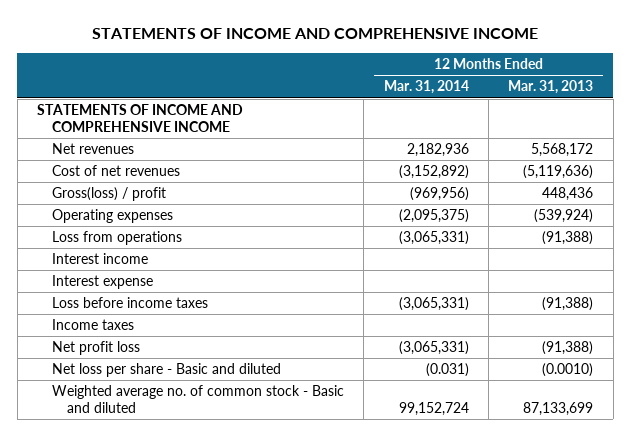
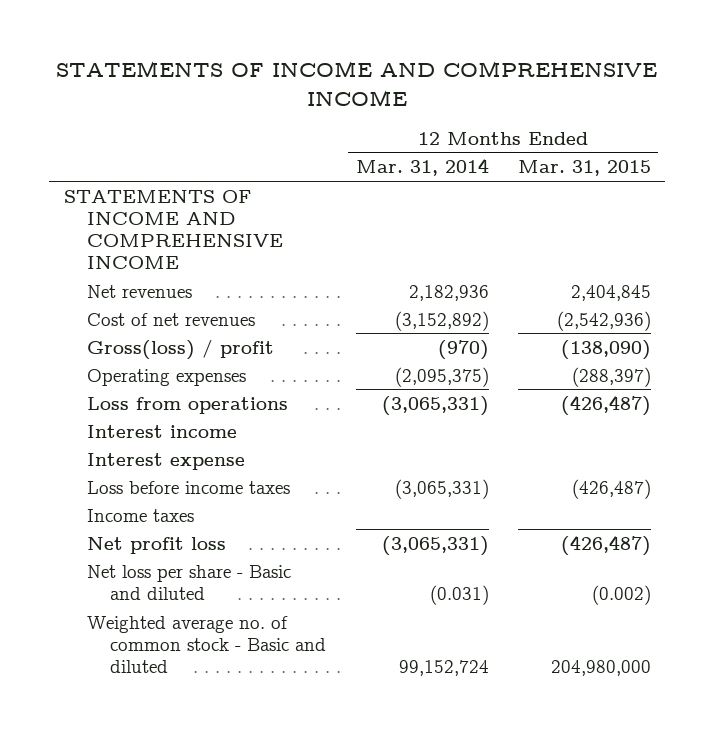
- | 12 Months Ended Mar. 31, 2014 | 12 Months Ended Mar. 31, 2013
+ | 12 Months Ended Mar. 31, 2014 | 12 Months Ended Mar. 31, 2015
- Gross(loss) / profit | (969,956) | 448,436
+ Gross(loss) / profit | (970) | (138,090)

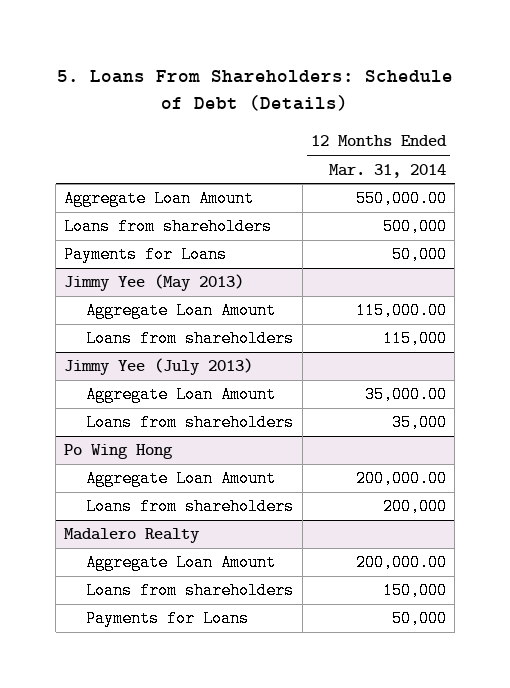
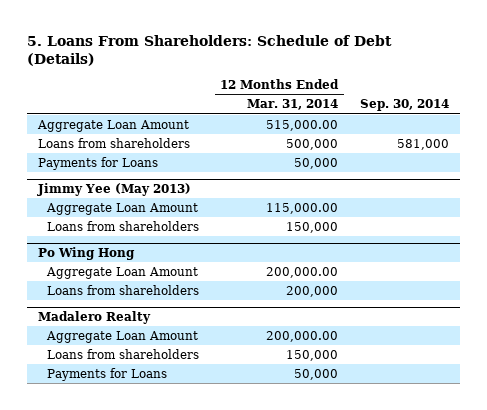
- | 12 Months Ended Mar. 31, 2014
+ | 12 Months Ended Mar. 31, 2014 | Sep. 30, 2014
- Aggregate Loan Amount | 550,000.00
+ Aggregate Loan Amount | 515,000.00 |
@ Jimmy Yee (May 2013)
- Loans from shareholders | 115,000
- Jimmy Yee (July 2013)
- Aggregate Loan Amount | 35,000.00
- Loans from shareholders | 35,000
@ Jimmy Yee (May 2013)
+ Loans from shareholders | 150,000 |

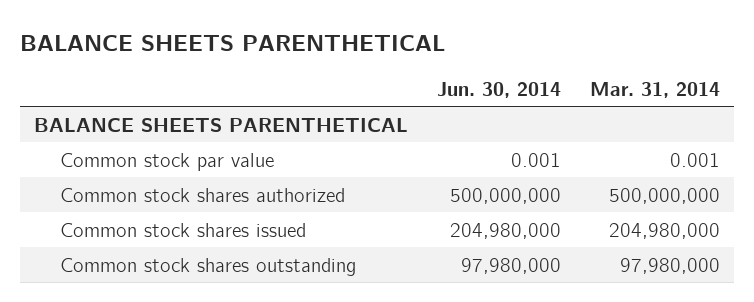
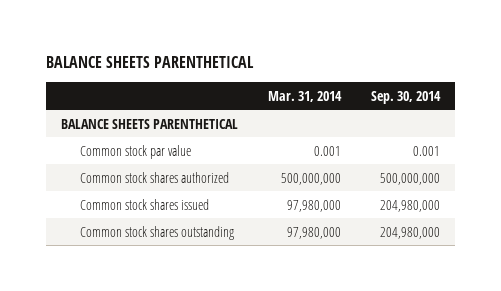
- | Jun. 30, 2014 | Mar. 31, 2014
+ | Mar. 31, 2014 | Sep. 30, 2014
- Common stock shares issued | 204,980,000 | 204,980,000
+ Common stock shares issued | 97,980,000 | 204,980,000

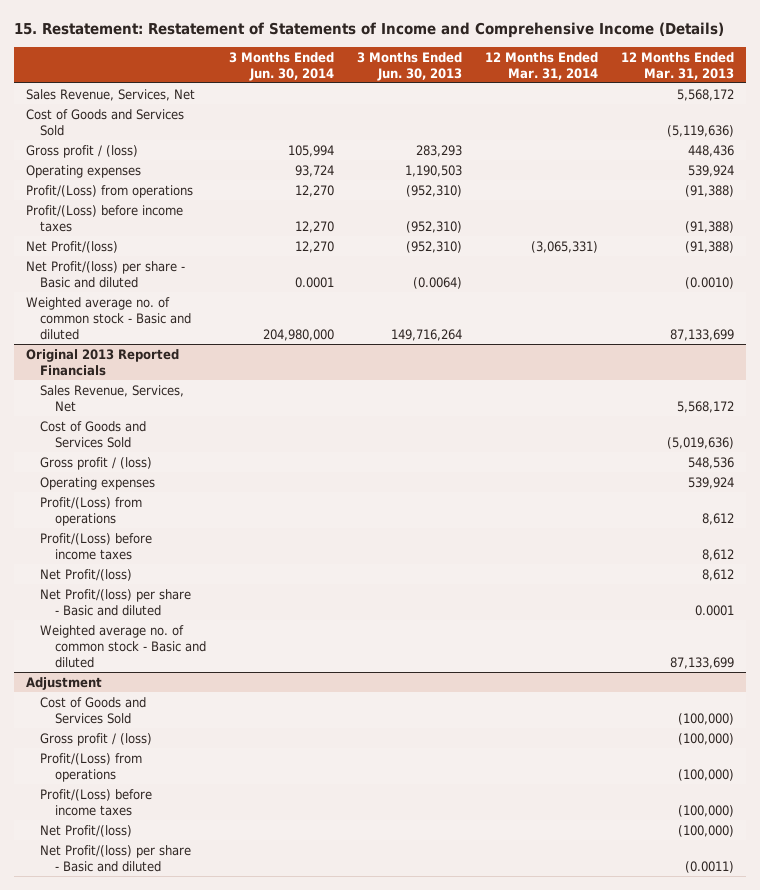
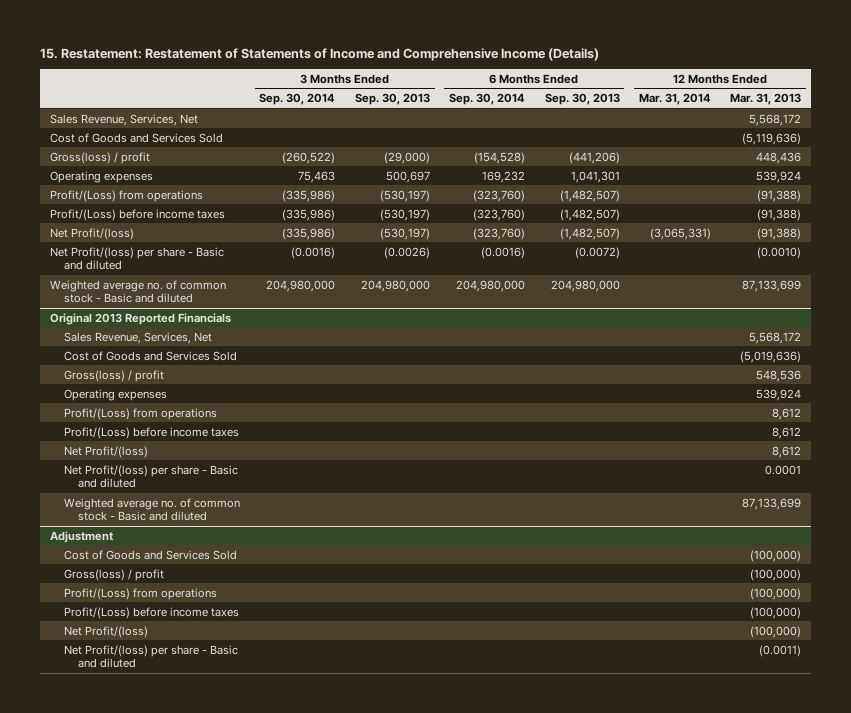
- | 3 Months Ended Jun. 30, 2014 | 3 Months Ended Jun. 30, 2013 | 12 Months Ended Mar. 31, 2014 | 12 Months Ended Mar. 31, 2013
+ | 3 Months Ended Sep. 30, 2014 | 3 Months Ended Sep. 30, 2013 | 6 Months Ended Sep. 30, 2014 | 6 Months Ended Sep. 30, 2013 | 12 Months Ended Mar. 31, 2014 | 12 Months Ended Mar. 31, 2013
- Gross profit / (loss) | 105,994 | 283,293 | | 448,436
+ Gross(loss) / profit | (260,522) | (29,000) | (154,528) | (441,206) | | 448,436
@ Original 2013 Reported Financials
- Gross profit / (loss) | | | | 548,536
+ Gross(loss) / profit | | | | | | 548,536
@ Adjustment
- Gross profit / (loss) | | | | (100,000)
+ Gross(loss) / profit | | | | | | (100,000)

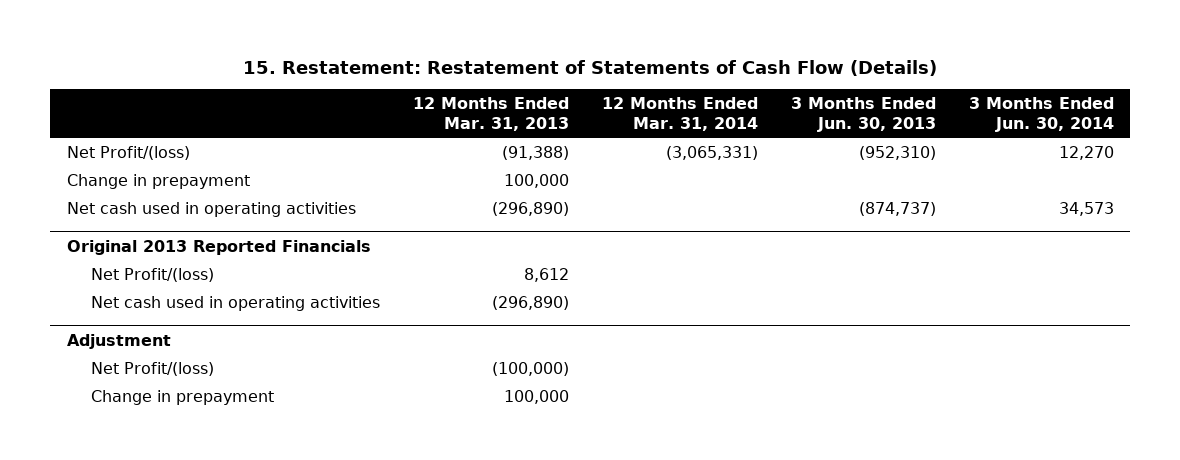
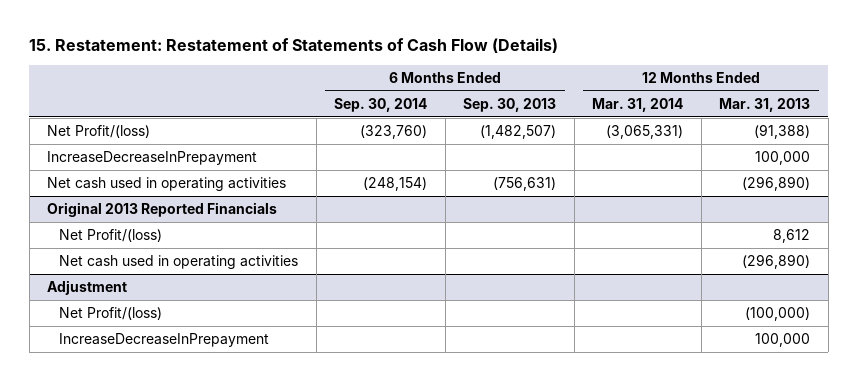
- | 12 Months Ended Mar. 31, 2013 | 12 Months Ended Mar. 31, 2014 | 3 Months Ended Jun. 30, 2013 | 3 Months Ended Jun. 30, 2014
+ | 6 Months Ended Sep. 30, 2014 | 6 Months Ended Sep. 30, 2013 | 12 Months Ended Mar. 31, 2014 | 12 Months Ended Mar. 31, 2013
- Change in prepayment | 100,000 | | |
+ IncreaseDecreaseInPrepayment | | | | 100,000
@ Adjustment
- Change in prepayment | 100,000 | | |
+ IncreaseDecreaseInPrepayment | | | | 100,000

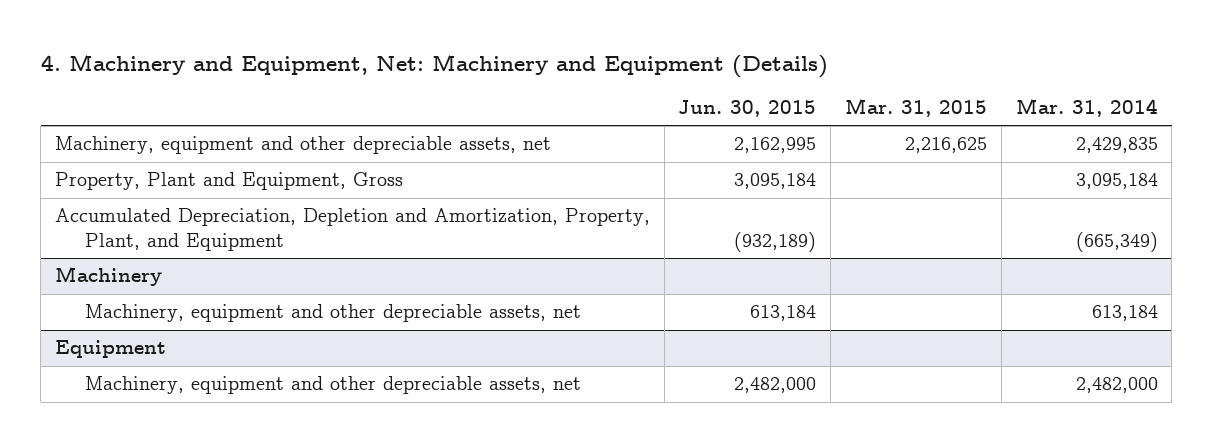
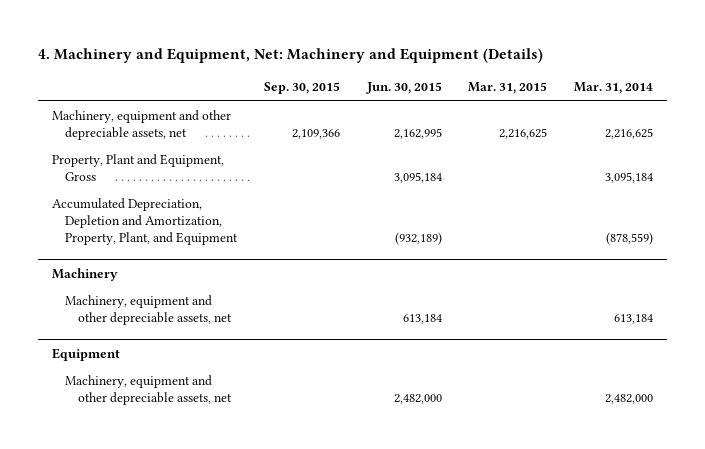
- | Jun. 30, 2015 | Mar. 31, 2015 | Mar. 31, 2014
+ | Sep. 30, 2015 | Jun. 30, 2015 | Mar. 31, 2015 | Mar. 31, 2014
- Machinery, equipment and other depreciable assets, net | 2,162,995 | 2,216,625 | 2,429,835
+ Machinery, equipment and other depreciable assets, net | 2,109,366 | 2,162,995 | 2,216,625 | 2,216,625
- Accumulated Depreciation, Depletion and Amortization, Property, Plant, and Equipment | (932,189) | | (665,349)
+ Accumulated Depreciation, Depletion and Amortization, Property, Plant, and Equipment | | (932,189) | | (878,559)

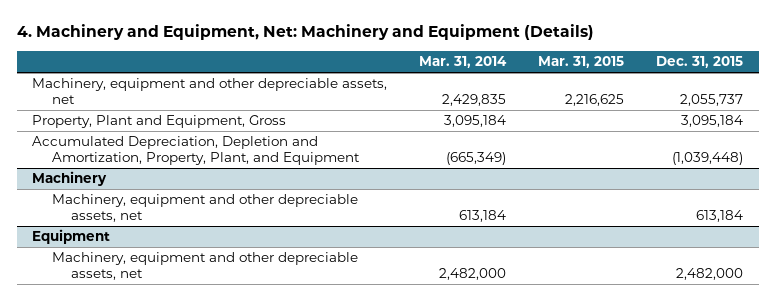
- | Sep. 30, 2015 | Jun. 30, 2015 | Mar. 31, 2015 | Mar. 31, 2014
+ | Mar. 31, 2014 | Mar. 31, 2015 | Dec. 31, 2015
- Machinery, equipment and other depreciable assets, net | 2,109,366 | 2,162,995 | 2,216,625 | 2,216,625
+ Machinery, equipment and other depreciable assets, net | 2,429,835 | 2,216,625 | 2,055,737
- Accumulated Depreciation, Depletion and Amortization, Property, Plant, and Equipment | | (932,189) | | (878,559)
+ Accumulated Depreciation, Depletion and Amortization, Property, Plant, and Equipment | (665,349) | | (1,039,448)

